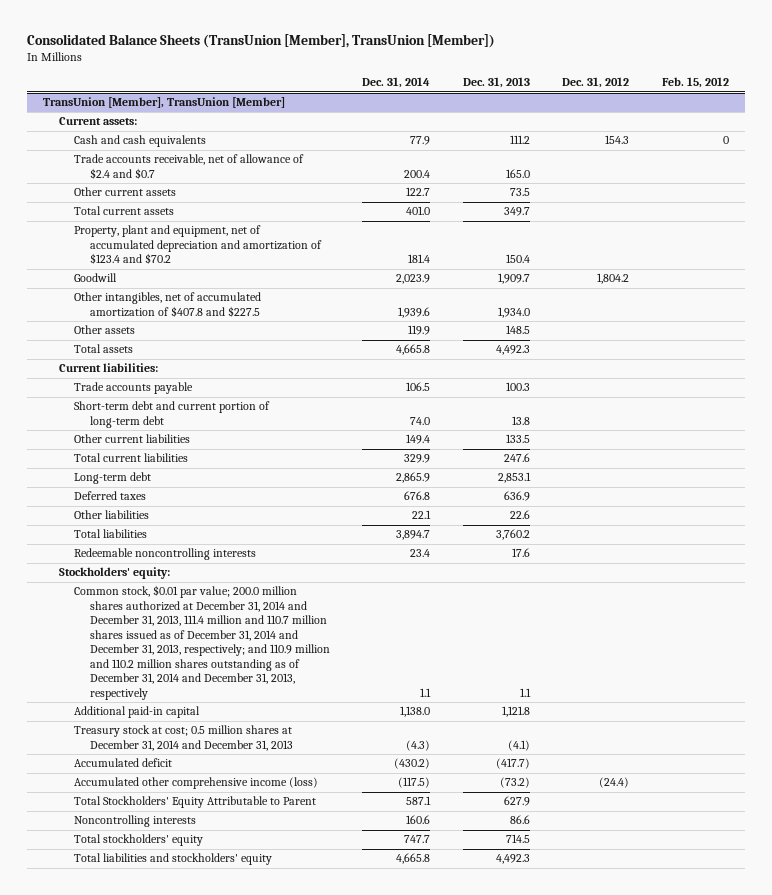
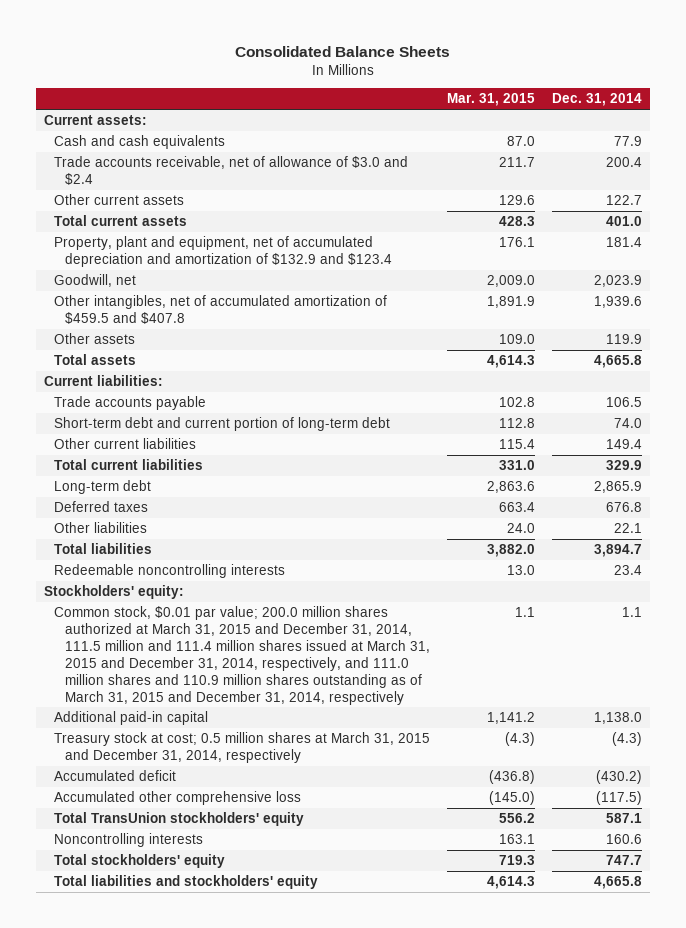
- Consolidated Balance Sheets (TransUnion [Member], TransUnion [Member])
+ Consolidated Balance Sheets
- | Dec. 31, 2014 | Dec. 31, 2013 | Dec. 31, 2012 | Feb. 15, 2012
+ | Mar. 31, 2015 | Dec. 31, 2014
- TransUnion [Member], TransUnion [Member]
- Trade accounts receivable, net of allowance of $2.4 and $0.7 | 200.4 | 165.0 | |
+ Trade accounts receivable, net of allowance of $3.0 and $2.4 | 211.7 | 200.4
- Property, plant and equipment, net of accumulated depreciation and amortization of $123.4 and $70.2 | 181.4 | 150.4 | |
- Goodwill | 2,023.9 | 1,909.7 | 1,804.2 |
- Other intangibles, net of accumulated amortization of $407.8 and $227.5 | 1,939.6 | 1,934.0 | |
+ Property, plant and equipment, net of accumulated depreciation and amortization of $132.9 and $123.4 | 176.1 | 181.4
+ Goodwill, net | 2,009.0 | 2,023.9
+ Other intangibles, net of accumulated amortization of $459.5 and $407.8 | 1,891.9 | 1,939.6
- Common stock, $0.01 par value; 200.0 million shares authorized at December 31, 2014 and December 31, 2013, 111.4 million and 110.7 million shares issued as of December 31, 2014 and December 31, 2013, respectively; and 110.9 million and 110.2 million shares outstanding as of December 31, 2014 and December 31, 2013, respectively | 1.1 | 1.1 | |
+ Common stock, $0.01 par value; 200.0 million shares authorized at March 31, 2015 and December 31, 2014, 111.5 million and 111.4 million shares issued at March 31, 2015 and December 31, 2014, respectively, and 111.0 million shares and 110.9 million shares outstanding as of March 31, 2015 and December 31, 2014, respectively | 1.1 | 1.1
- Treasury stock at cost; 0.5 million shares at December 31, 2014 and December 31, 2013 | (4.3) | (4.1) | |
+ Treasury stock at cost; 0.5 million shares at March 31, 2015 and December 31, 2014, respectively | (4.3) | (4.3)
- Accumulated other comprehensive income (loss) | (117.5) | (73.2) | (24.4) |
- Total Stockholders' Equity Attributable to Parent | 587.1 | 627.9 | |
+ Accumulated other comprehensive loss | (145.0) | (117.5)
+ Total TransUnion stockholders' equity | 556.2 | 587.1

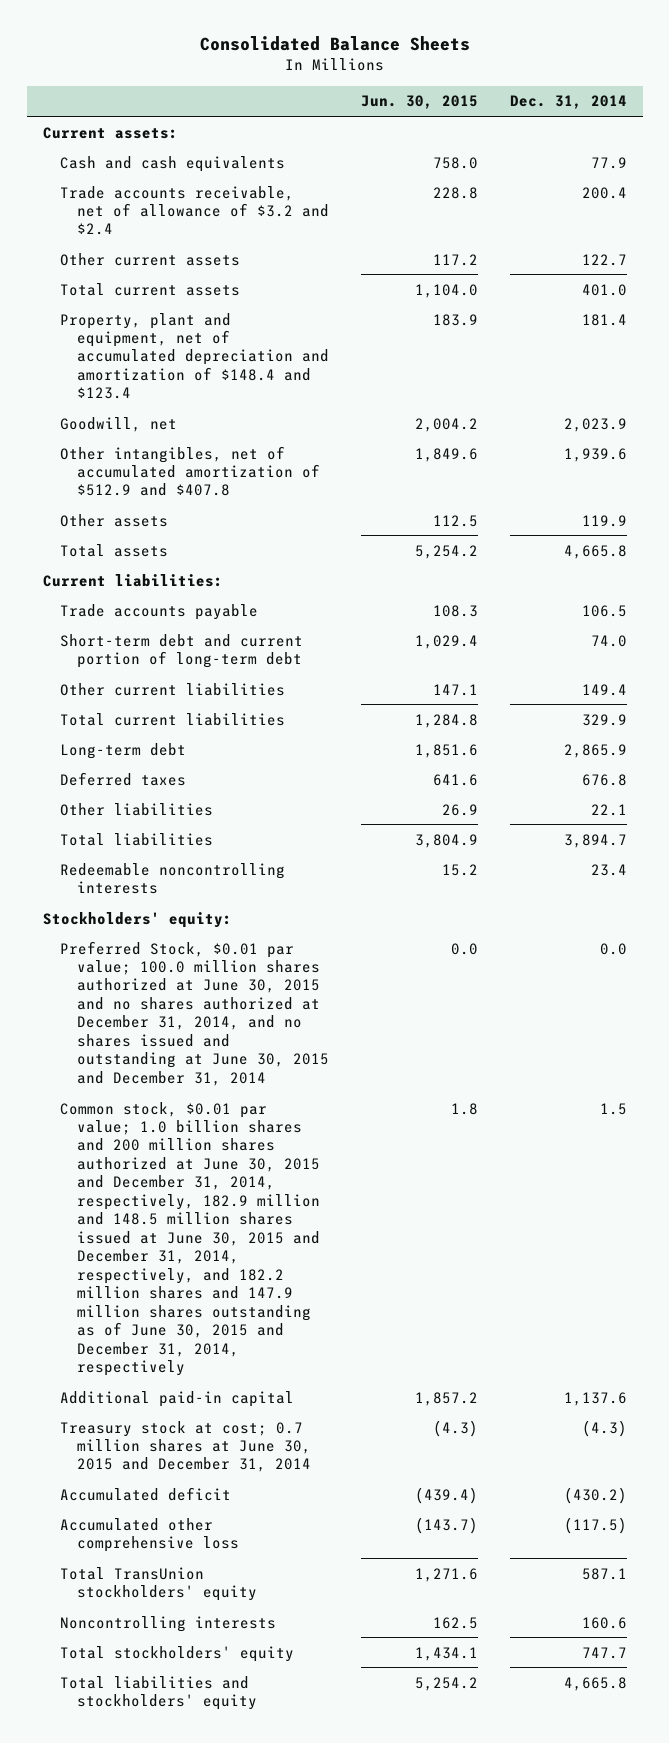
- | Mar. 31, 2015 | Dec. 31, 2014
+ | Jun. 30, 2015 | Dec. 31, 2014
- Trade accounts receivable, net of allowance of $3.0 and $2.4 | 211.7 | 200.4
+ Trade accounts receivable, net of allowance of $3.2 and $2.4 | 228.8 | 200.4
- Property, plant and equipment, net of accumulated depreciation and amortization of $132.9 and $123.4 | 176.1 | 181.4
+ Property, plant and equipment, net of accumulated depreciation and amortization of $148.4 and $123.4 | 183.9 | 181.4
- Other intangibles, net of accumulated amortization of $459.5 and $407.8 | 1,891.9 | 1,939.6
+ Other intangibles, net of accumulated amortization of $512.9 and $407.8 | 1,849.6 | 1,939.6
- Common stock, $0.01 par value; 200.0 million shares authorized at March 31, 2015 and December 31, 2014, 111.5 million and 111.4 million shares issued at March 31, 2015 and December 31, 2014, respectively, and 111.0 million shares and 110.9 million shares outstanding as of March 31, 2015 and December 31, 2014, respectively | 1.1 | 1.1
- Additional paid-in capital | 1,141.2 | 1,138.0
- Treasury stock at cost; 0.5 million shares at March 31, 2015 and December 31, 2014, respectively | (4.3) | (4.3)
+ Preferred Stock, $0.01 par value; 100.0 million shares authorized at June 30, 2015 and no shares authorized at December 31, 2014, and no shares issued and outstanding at June 30, 2015 and December 31, 2014 | 0.0 | 0.0
+ Common stock, $0.01 par value; 1.0 billion shares and 200 million shares authorized at June 30, 2015 and December 31, 2014, respectively, 182.9 million and 148.5 million shares issued at June 30, 2015 and December 31, 2014, respectively, and 182.2 million shares and 147.9 million shares outstanding as of June 30, 2015 and December 31, 2014, respectively | 1.8 | 1.5
+ Additional paid-in capital | 1,857.2 | 1,137.6
+ Treasury stock at cost; 0.7 million shares at June 30, 2015 and December 31, 2014 | (4.3) | (4.3)

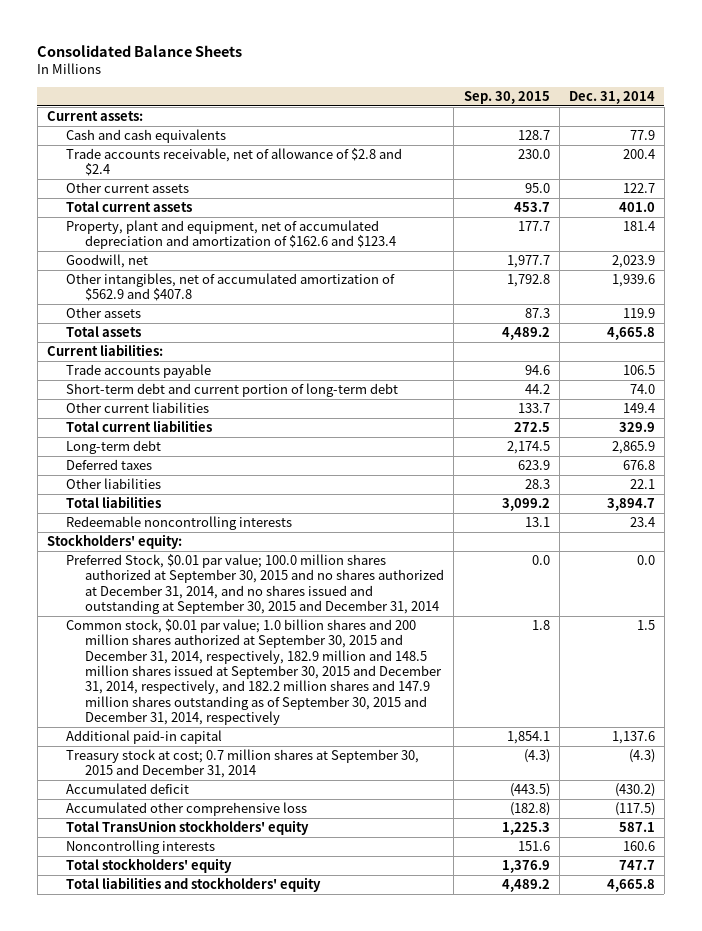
- | Jun. 30, 2015 | Dec. 31, 2014
+ | Sep. 30, 2015 | Dec. 31, 2014
- Trade accounts receivable, net of allowance of $3.2 and $2.4 | 228.8 | 200.4
+ Trade accounts receivable, net of allowance of $2.8 and $2.4 | 230.0 | 200.4
- Property, plant and equipment, net of accumulated depreciation and amortization of $148.4 and $123.4 | 183.9 | 181.4
+ Property, plant and equipment, net of accumulated depreciation and amortization of $162.6 and $123.4 | 177.7 | 181.4
- Other intangibles, net of accumulated amortization of $512.9 and $407.8 | 1,849.6 | 1,939.6
+ Other intangibles, net of accumulated amortization of $562.9 and $407.8 | 1,792.8 | 1,939.6
- Preferred Stock, $0.01 par value; 100.0 million shares authorized at June 30, 2015 and no shares authorized at December 31, 2014, and no shares issued and outstanding at June 30, 2015 and December 31, 2014 | 0.0 | 0.0
- Common stock, $0.01 par value; 1.0 billion shares and 200 million shares authorized at June 30, 2015 and December 31, 2014, respectively, 182.9 million and 148.5 million shares issued at June 30, 2015 and December 31, 2014, respectively, and 182.2 million shares and 147.9 million shares outstanding as of June 30, 2015 and December 31, 2014, respectively | 1.8 | 1.5
+ Preferred Stock, $0.01 par value; 100.0 million shares authorized at September 30, 2015 and no shares authorized at December 31, 2014, and no shares issued and outstanding at September 30, 2015 and December 31, 2014 | 0.0 | 0.0
+ Common stock, $0.01 par value; 1.0 billion shares and 200 million shares authorized at September 30, 2015 and December 31, 2014, respectively, 182.9 million and 148.5 million shares issued at September 30, 2015 and December 31, 2014, respectively, and 182.2 million shares and 147.9 million shares outstanding as of September 30, 2015 and December 31, 2014, respectively | 1.8 | 1.5
- Treasury stock at cost; 0.7 million shares at June 30, 2015 and December 31, 2014 | (4.3) | (4.3)
+ Treasury stock at cost; 0.7 million shares at September 30, 2015 and December 31, 2014 | (4.3) | (4.3)

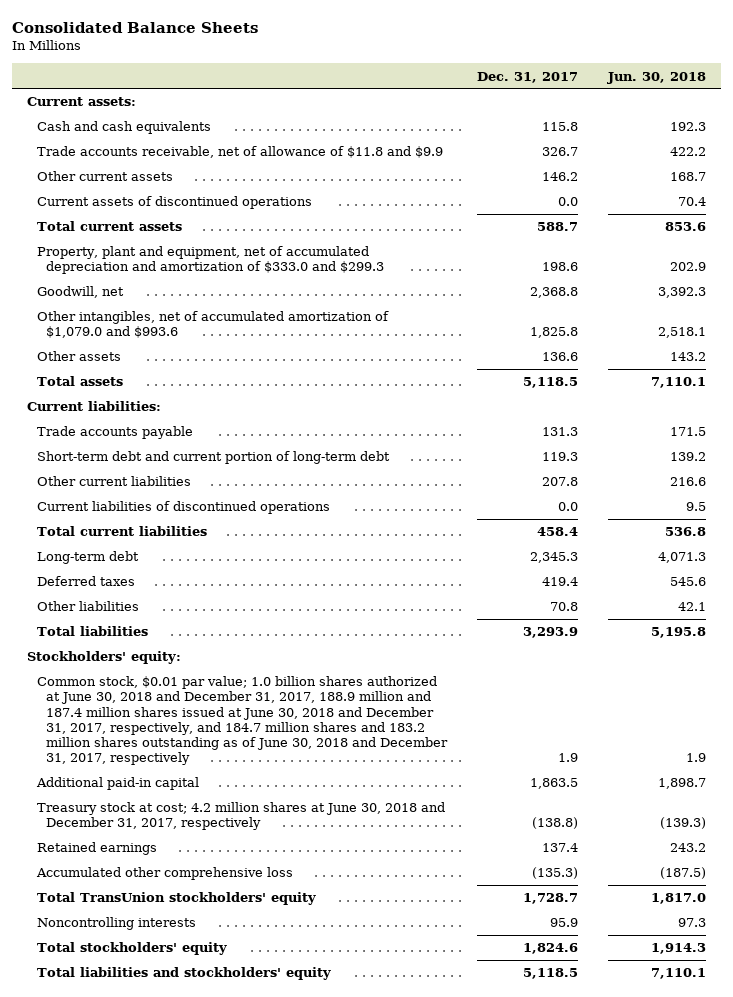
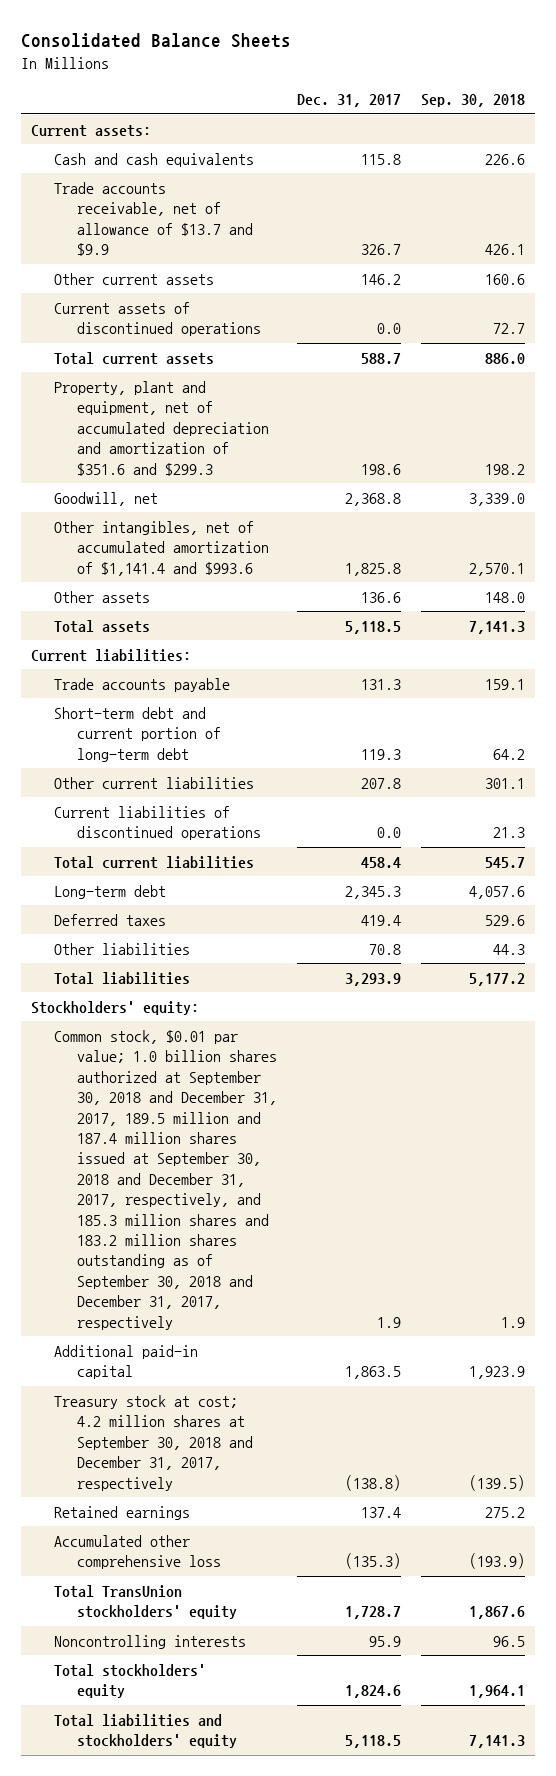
- | Dec. 31, 2017 | Jun. 30, 2018
+ | Dec. 31, 2017 | Sep. 30, 2018
- Trade accounts receivable, net of allowance of $11.8 and $9.9 | 326.7 | 422.2
+ Trade accounts receivable, net of allowance of $13.7 and $9.9 | 326.7 | 426.1
- Property, plant and equipment, net of accumulated depreciation and amortization of $333.0 and $299.3 | 198.6 | 202.9
+ Property, plant and equipment, net of accumulated depreciation and amortization of $351.6 and $299.3 | 198.6 | 198.2
- Other intangibles, net of accumulated amortization of $1,079.0 and $993.6 | 1,825.8 | 2,518.1
+ Other intangibles, net of accumulated amortization of $1,141.4 and $993.6 | 1,825.8 | 2,570.1
- Common stock, $0.01 par value; 1.0 billion shares authorized at June 30, 2018 and December 31, 2017, 188.9 million and 187.4 million shares issued at June 30, 2018 and December 31, 2017, respectively, and 184.7 million shares and 183.2 million shares outstanding as of June 30, 2018 and December 31, 2017, respectively | 1.9 | 1.9
+ Common stock, $0.01 par value; 1.0 billion shares authorized at September 30, 2018 and December 31, 2017, 189.5 million and 187.4 million shares issued at September 30, 2018 and December 31, 2017, respectively, and 185.3 million shares and 183.2 million shares outstanding as of September 30, 2018 and December 31, 2017, respectively | 1.9 | 1.9
- Treasury stock at cost; 4.2 million shares at June 30, 2018 and December 31, 2017, respectively | (138.8) | (139.3)
+ Treasury stock at cost; 4.2 million shares at September 30, 2018 and December 31, 2017, respectively | (138.8) | (139.5)

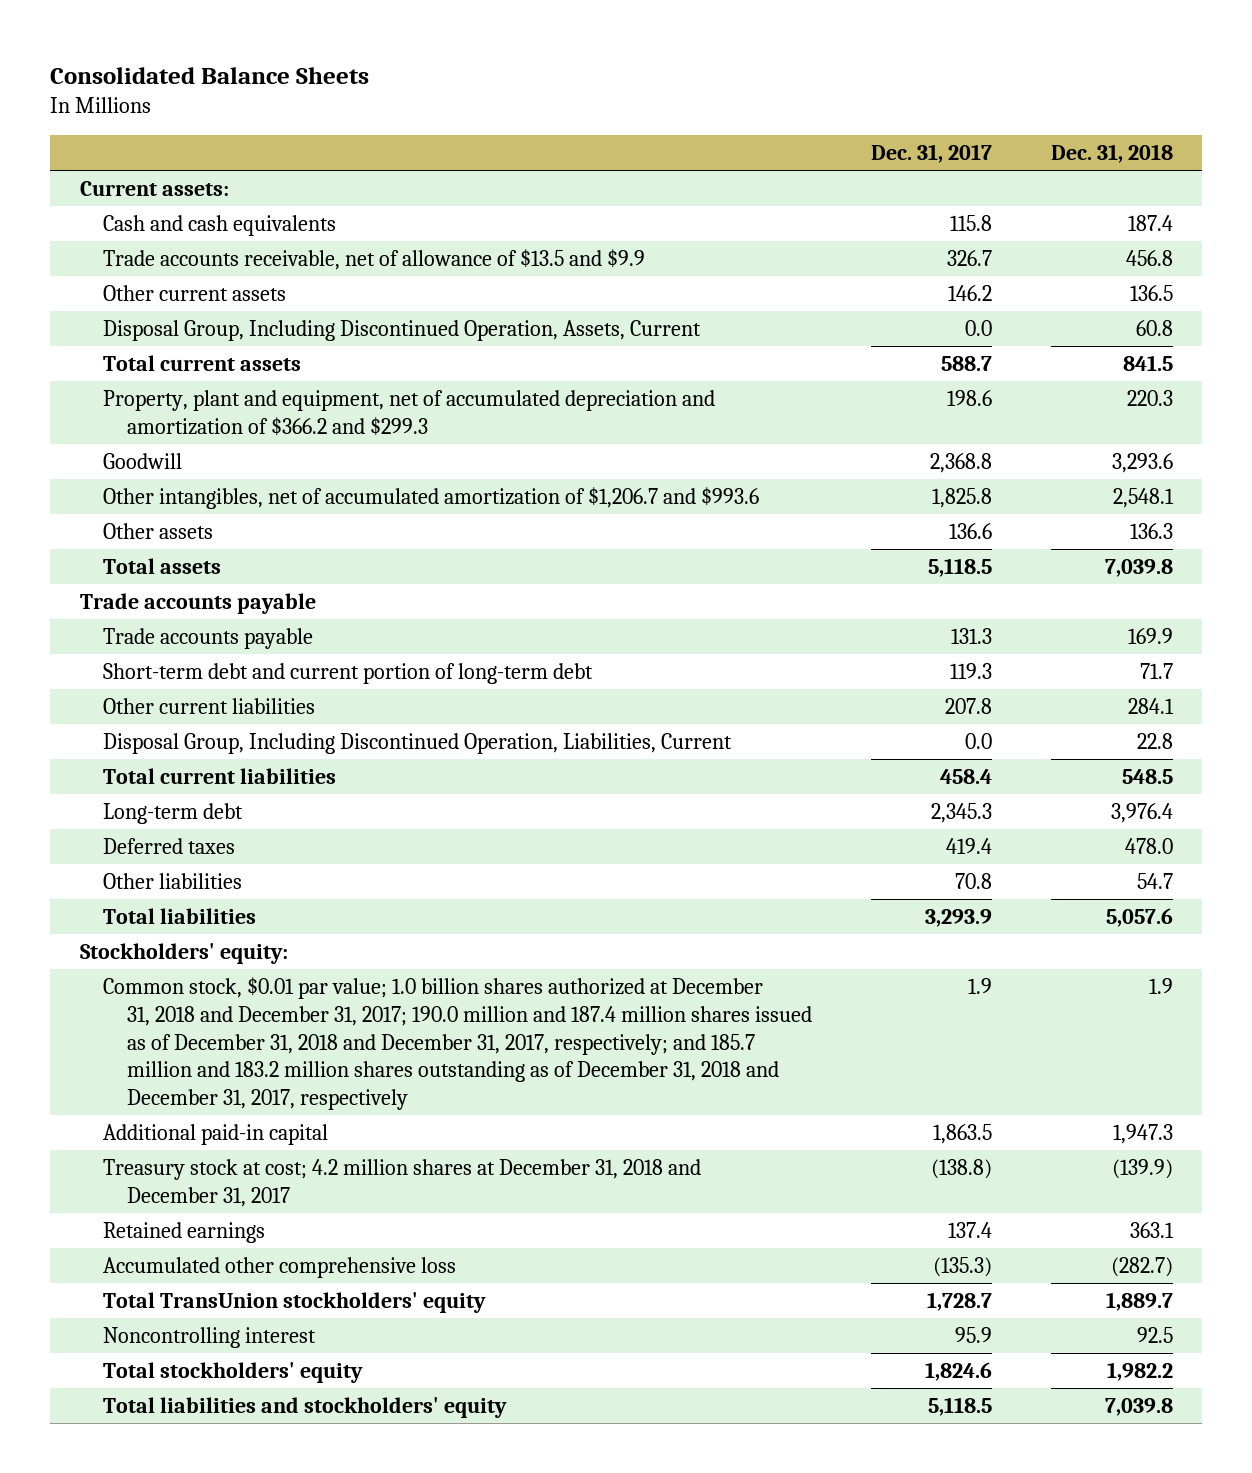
- | Dec. 31, 2017 | Sep. 30, 2018
+ | Dec. 31, 2017 | Dec. 31, 2018
- Trade accounts receivable, net of allowance of $13.7 and $9.9 | 326.7 | 426.1
+ Trade accounts receivable, net of allowance of $13.5 and $9.9 | 326.7 | 456.8
- Current assets of discontinued operations | 0.0 | 72.7
+ Disposal Group, Including Discontinued Operation, Assets, Current | 0.0 | 60.8
- Property, plant and equipment, net of accumulated depreciation and amortization of $351.6 and $299.3 | 198.6 | 198.2
- Goodwill, net | 2,368.8 | 3,339.0
- Other intangibles, net of accumulated amortization of $1,141.4 and $993.6 | 1,825.8 | 2,570.1
+ Property, plant and equipment, net of accumulated depreciation and amortization of $366.2 and $299.3 | 198.6 | 220.3
+ Goodwill | 2,368.8 | 3,293.6
+ Other intangibles, net of accumulated amortization of $1,206.7 and $993.6 | 1,825.8 | 2,548.1
- Current liabilities:
+ Trade accounts payable
- Current liabilities of discontinued operations | 0.0 | 21.3
+ Disposal Group, Including Discontinued Operation, Liabilities, Current | 0.0 | 22.8
- Common stock, $0.01 par value; 1.0 billion shares authorized at September 30, 2018 and December 31, 2017, 189.5 million and 187.4 million shares issued at September 30, 2018 and December 31, 2017, respectively, and 185.3 million shares and 183.2 million shares outstanding as of September 30, 2018 and December 31, 2017, respectively | 1.9 | 1.9
+ Common stock, $0.01 par value; 1.0 billion shares authorized at December 31, 2018 and December 31, 2017; 190.0 million and 187.4 million shares issued as of December 31, 2018 and December 31, 2017, respectively; and 185.7 million and 183.2 million shares outstanding as of December 31, 2018 and December 31, 2017, respectively | 1.9 | 1.9
- Treasury stock at cost; 4.2 million shares at September 30, 2018 and December 31, 2017, respectively | (138.8) | (139.5)
+ Treasury stock at cost; 4.2 million shares at December 31, 2018 and December 31, 2017 | (138.8) | (139.9)
- Noncontrolling interests | 95.9 | 96.5
+ Noncontrolling interest | 95.9 | 92.5

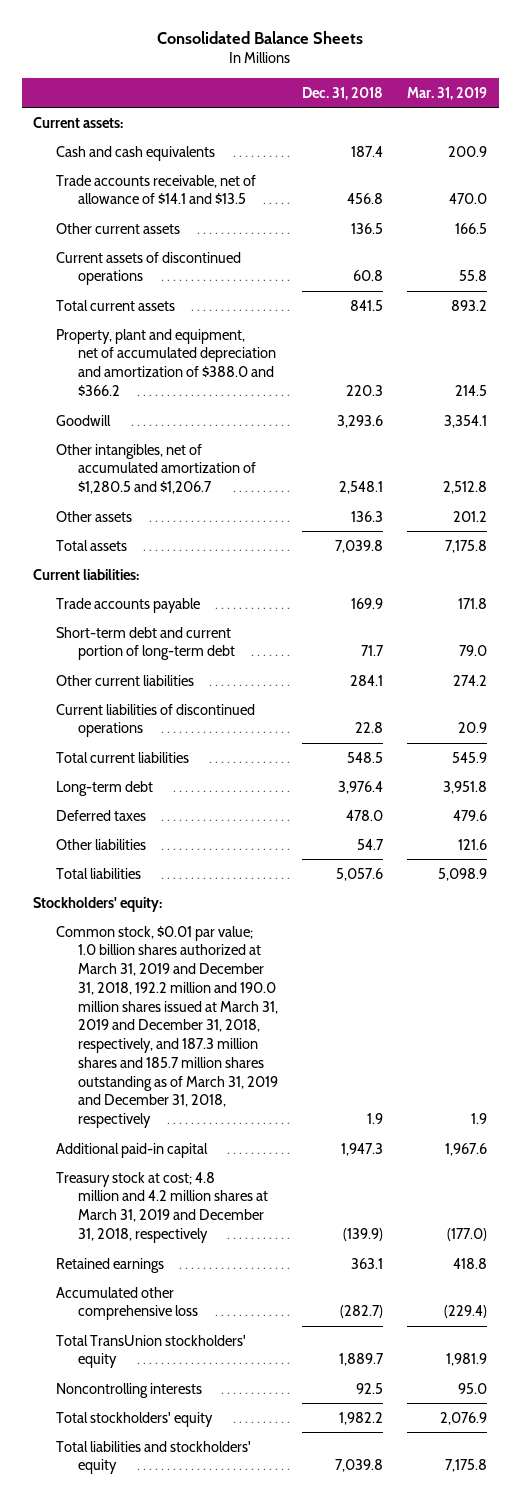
- | Dec. 31, 2017 | Dec. 31, 2018
+ | Dec. 31, 2018 | Mar. 31, 2019
- Trade accounts receivable, net of allowance of $13.5 and $9.9 | 326.7 | 456.8
+ Trade accounts receivable, net of allowance of $14.1 and $13.5 | 456.8 | 470.0
- Disposal Group, Including Discontinued Operation, Assets, Current | 0.0 | 60.8
+ Current assets of discontinued operations | 60.8 | 55.8
- Property, plant and equipment, net of accumulated depreciation and amortization of $366.2 and $299.3 | 198.6 | 220.3
+ Property, plant and equipment, net of accumulated depreciation and amortization of $388.0 and $366.2 | 220.3 | 214.5
- Other intangibles, net of accumulated amortization of $1,206.7 and $993.6 | 1,825.8 | 2,548.1
+ Other intangibles, net of accumulated amortization of $1,280.5 and $1,206.7 | 2,548.1 | 2,512.8
- Trade accounts payable
+ Current liabilities:
- Disposal Group, Including Discontinued Operation, Liabilities, Current | 0.0 | 22.8
+ Current liabilities of discontinued operations | 22.8 | 20.9
- Common stock, $0.01 par value; 1.0 billion shares authorized at December 31, 2018 and December 31, 2017; 190.0 million and 187.4 million shares issued as of December 31, 2018 and December 31, 2017, respectively; and 185.7 million and 183.2 million shares outstanding as of December 31, 2018 and December 31, 2017, respectively | 1.9 | 1.9
+ Common stock, $0.01 par value; 1.0 billion shares authorized at March 31, 2019 and December 31, 2018, 192.2 million and 190.0 million shares issued at March 31, 2019 and December 31, 2018, respectively, and 187.3 million shares and 185.7 million shares outstanding as of March 31, 2019 and December 31, 2018, respectively | 1.9 | 1.9
- Treasury stock at cost; 4.2 million shares at December 31, 2018 and December 31, 2017 | (138.8) | (139.9)
+ Treasury stock at cost; 4.8 million and 4.2 million shares at March 31, 2019 and December 31, 2018, respectively | (139.9) | (177.0)
- Noncontrolling interest | 95.9 | 92.5
+ Noncontrolling interests | 92.5 | 95.0

